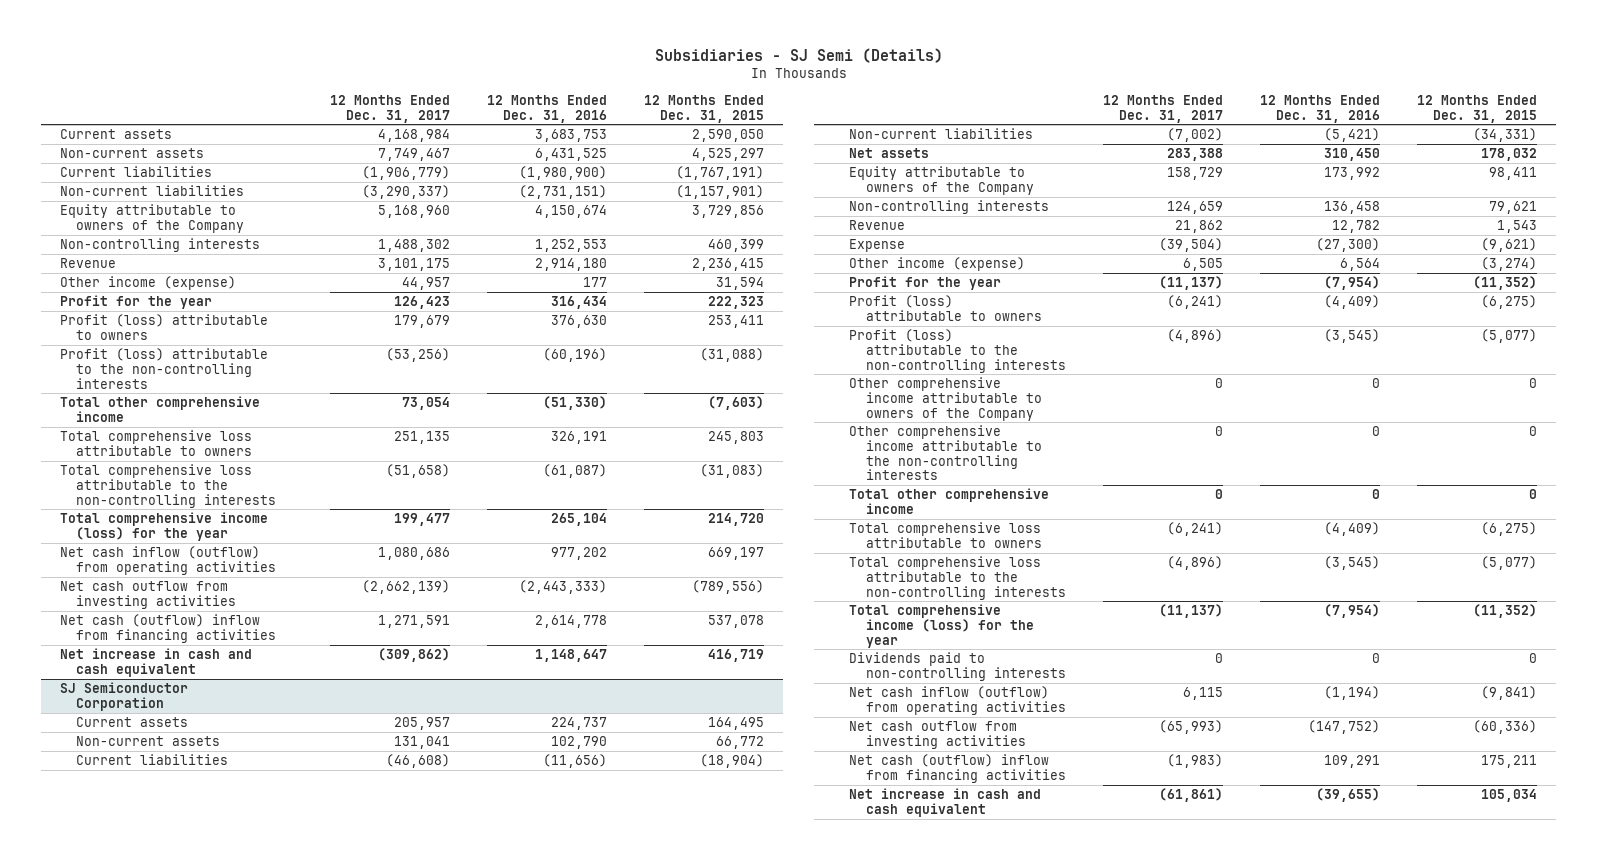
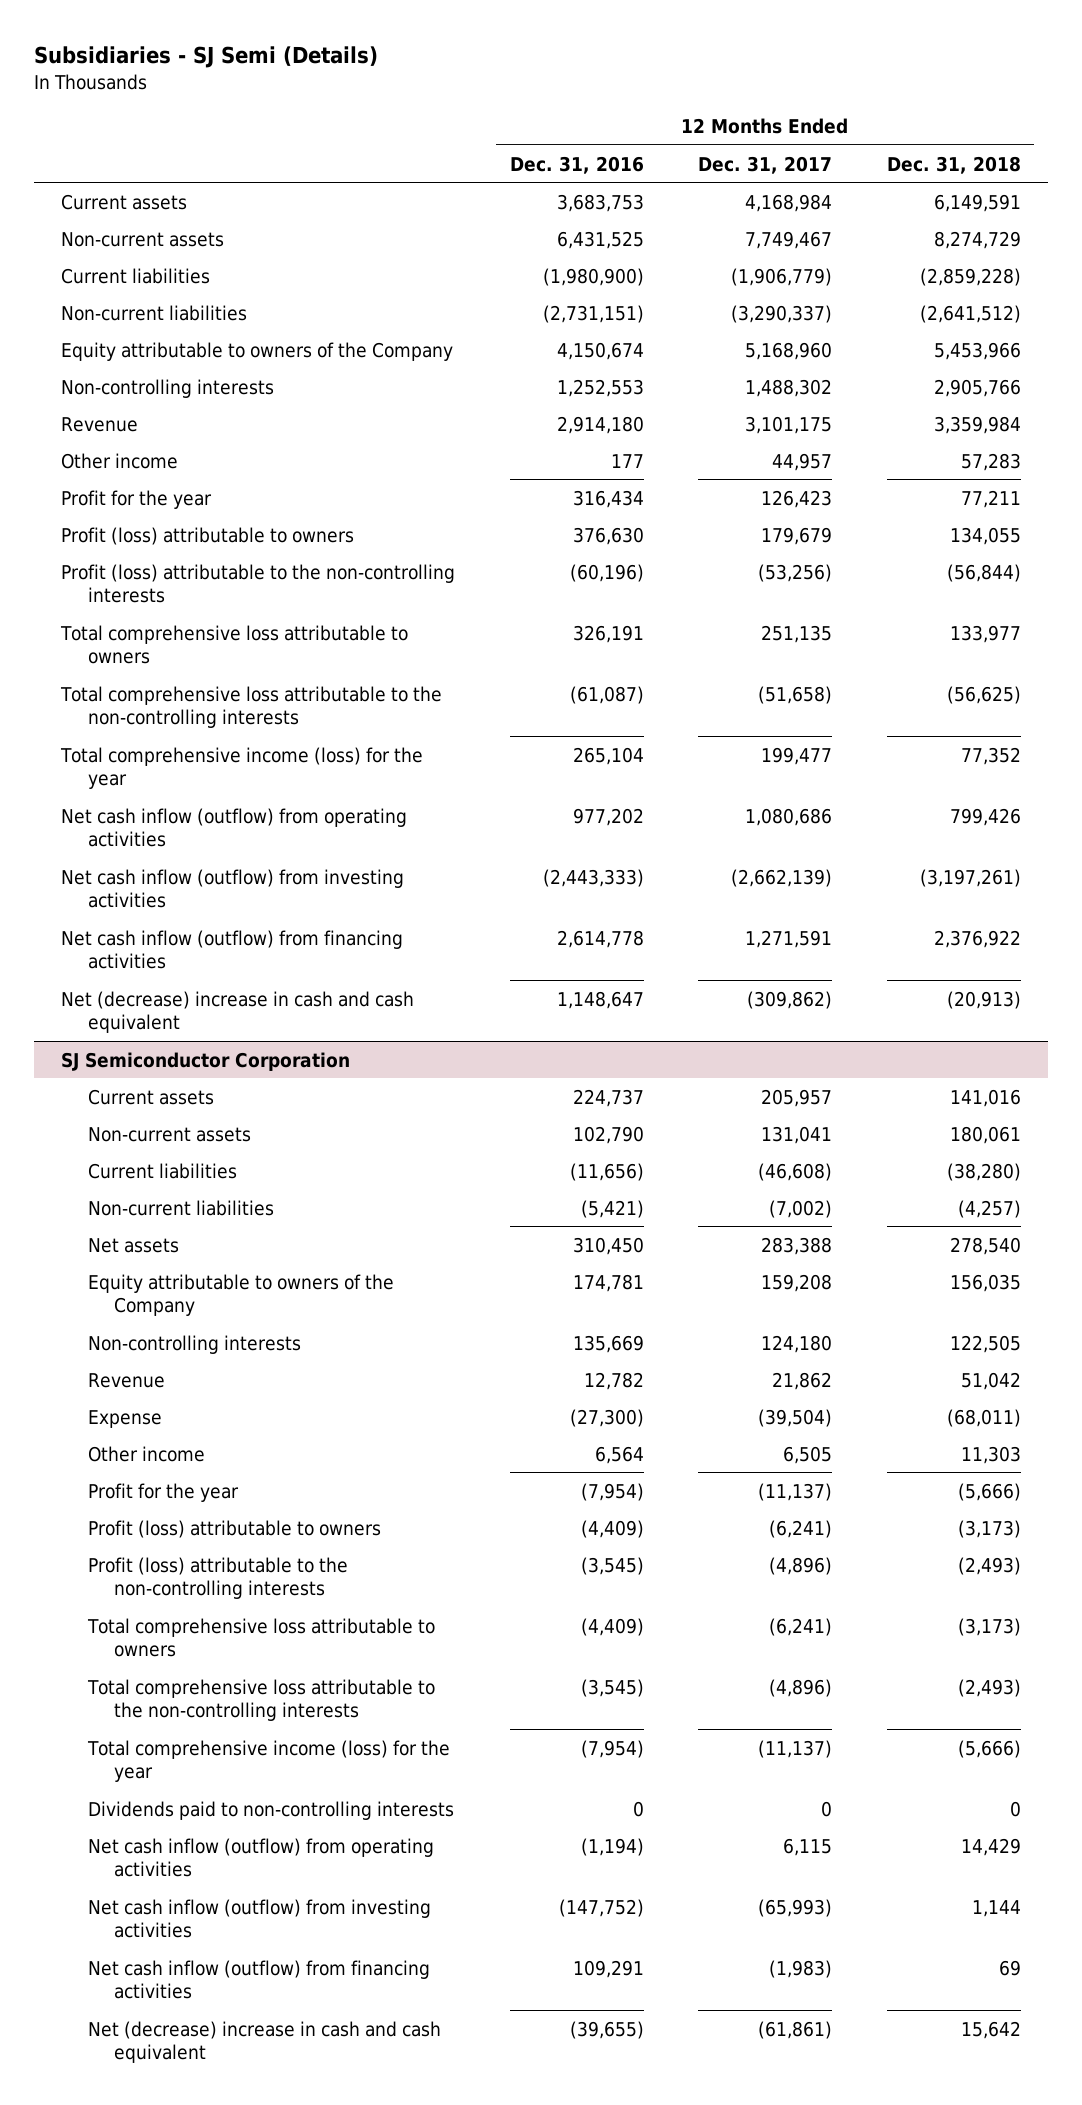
- | 12 Months Ended Dec. 31, 2017 | 12 Months Ended Dec. 31, 2016 | 12 Months Ended Dec. 31, 2015
+ | 12 Months Ended Dec. 31, 2016 | 12 Months Ended Dec. 31, 2017 | 12 Months Ended Dec. 31, 2018
- Other income (expense) | 44,957 | 177 | 31,594
+ Other income | 177 | 44,957 | 57,283
- Total other comprehensive income | 73,054 | (51,330) | (7,603)
- Net cash outflow from investing activities | (2,662,139) | (2,443,333) | (789,556)
- Net cash (outflow) inflow from financing activities | 1,271,591 | 2,614,778 | 537,078
- Net increase in cash and cash equivalent | (309,862) | 1,148,647 | 416,719
+ Net cash inflow (outflow) from investing activities | (2,443,333) | (2,662,139) | (3,197,261)
+ Net cash inflow (outflow) from financing activities | 2,614,778 | 1,271,591 | 2,376,922
+ Net (decrease) increase in cash and cash equivalent | 1,148,647 | (309,862) | (20,913)
@ SJ Semiconductor Corporation
- Equity attributable to owners of the Company | 158,729 | 173,992 | 98,411
- Non-controlling interests | 124,659 | 136,458 | 79,621
+ Equity attributable to owners of the Company | 174,781 | 159,208 | 156,035
+ Non-controlling interests | 135,669 | 124,180 | 122,505
- Other income (expense) | 6,505 | 6,564 | (3,274)
+ Other income | 6,564 | 6,505 | 11,303
- Other comprehensive income attributable to owners of the Company | 0 | 0 | 0
- Other comprehensive income attributable to the non-controlling interests | 0 | 0 | 0
- Total other comprehensive income | 0 | 0 | 0
- Net cash outflow from investing activities | (65,993) | (147,752) | (60,336)
- Net cash (outflow) inflow from financing activities | (1,983) | 109,291 | 175,211
- Net increase in cash and cash equivalent | (61,861) | (39,655) | 105,034
+ Net cash inflow (outflow) from investing activities | (147,752) | (65,993) | 1,144
+ Net cash inflow (outflow) from financing activities | 109,291 | (1,983) | 69
+ Net (decrease) increase in cash and cash equivalent | (39,655) | (61,861) | 15,642

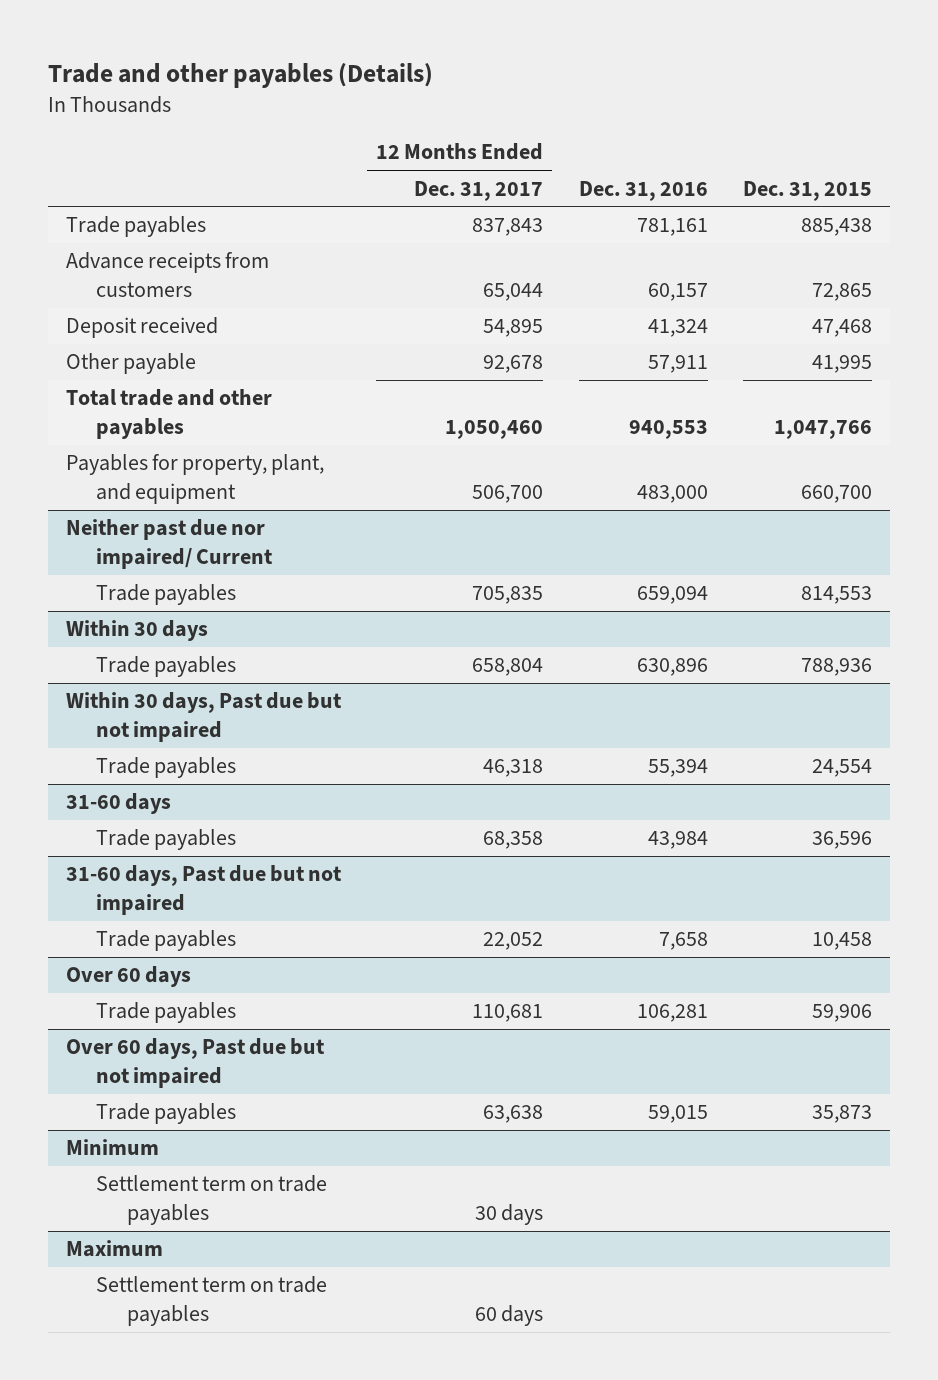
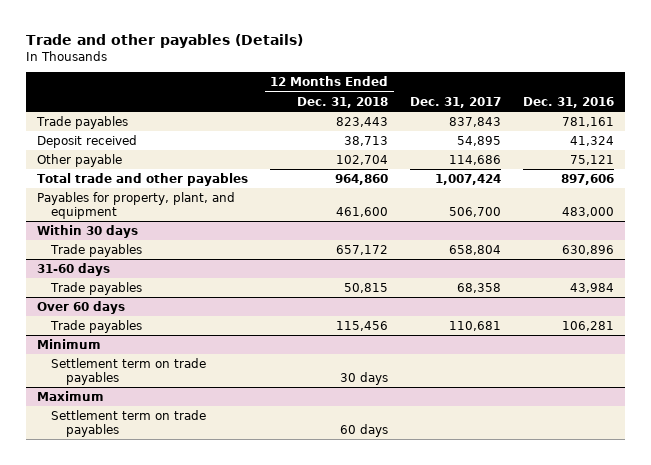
- | 12 Months Ended Dec. 31, 2017 | Dec. 31, 2016 | Dec. 31, 2015
+ | 12 Months Ended Dec. 31, 2018 | Dec. 31, 2017 | Dec. 31, 2016
- Advance receipts from customers | 65,044 | 60,157 | 72,865
- Other payable | 92,678 | 57,911 | 41,995
- Total trade and other payables | 1,050,460 | 940,553 | 1,047,766
+ Other payable | 102,704 | 114,686 | 75,121
+ Total trade and other payables | 964,860 | 1,007,424 | 897,606
- Neither past due nor impaired/ Current
- Trade payables | 705,835 | 659,094 | 814,553
- Within 30 days, Past due but not impaired
- Trade payables | 46,318 | 55,394 | 24,554
- 31-60 days, Past due but not impaired
- Trade payables | 22,052 | 7,658 | 10,458
- Over 60 days, Past due but not impaired
- Trade payables | 63,638 | 59,015 | 35,873

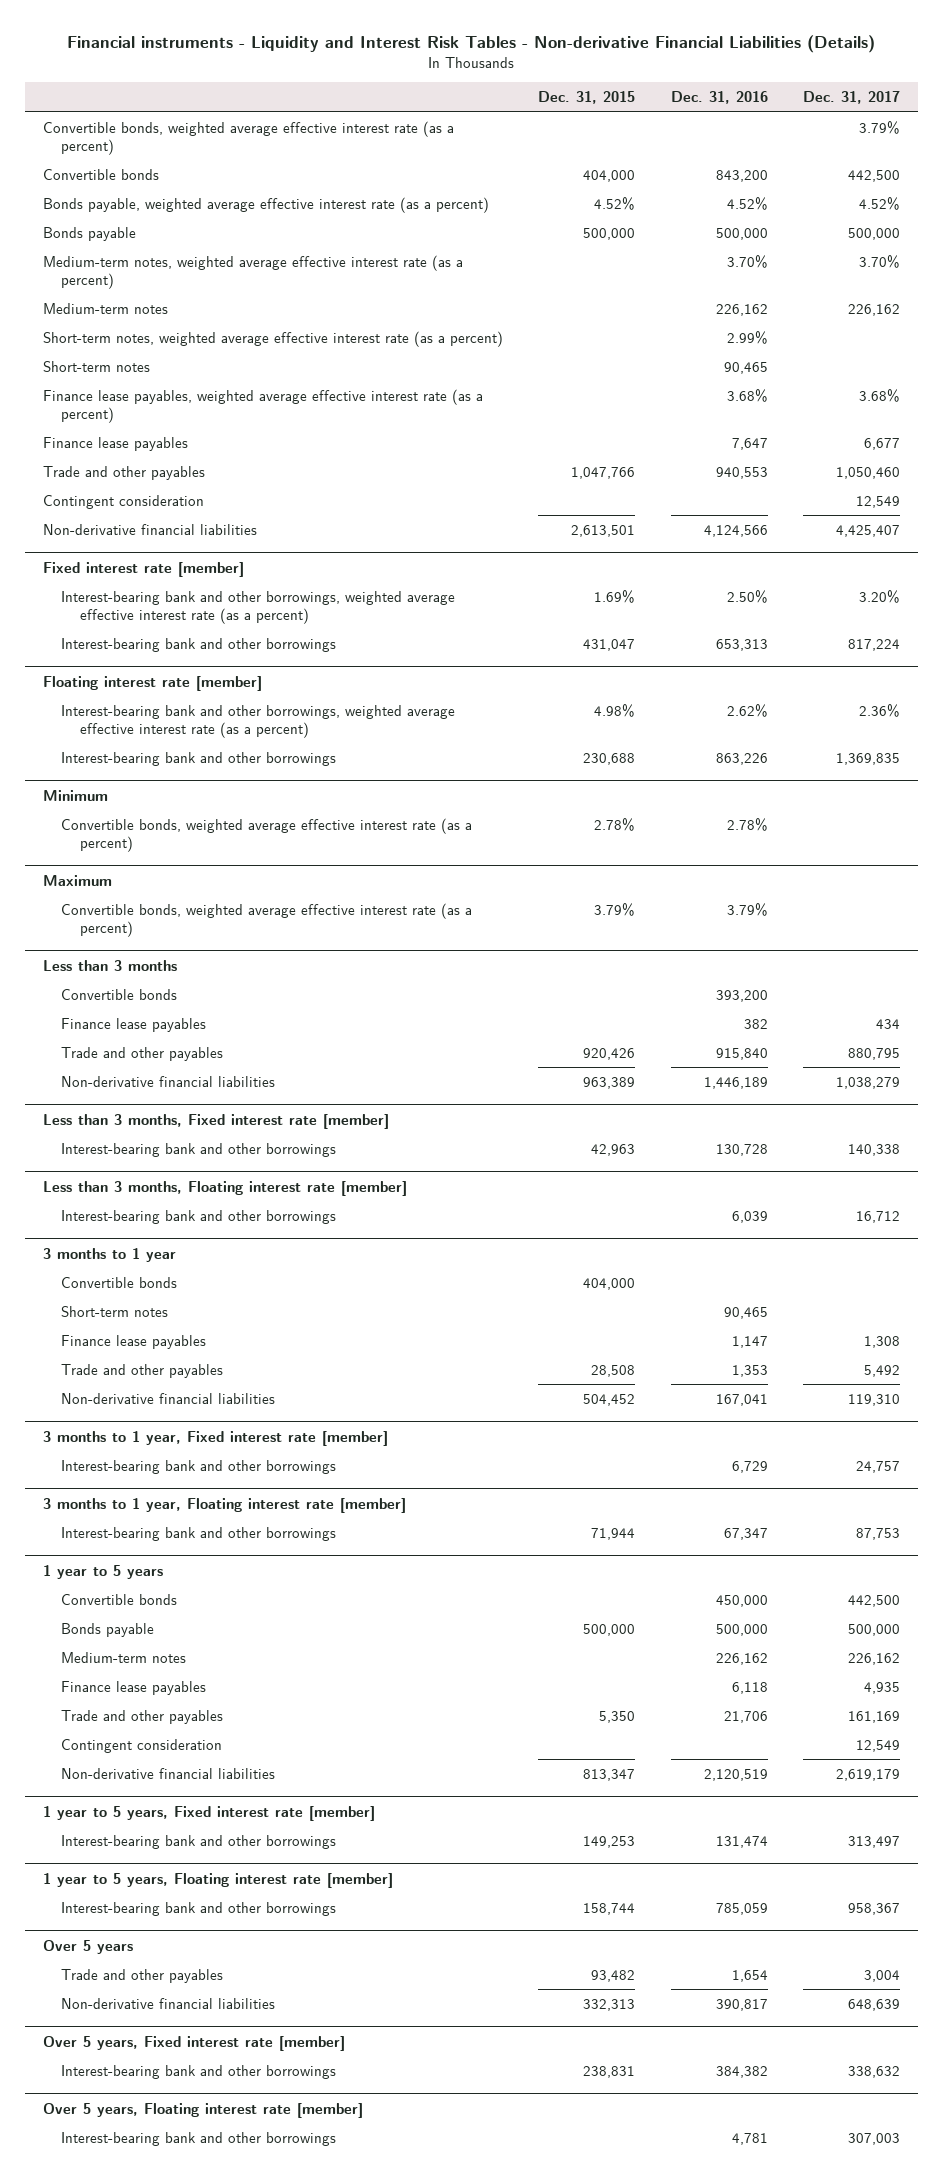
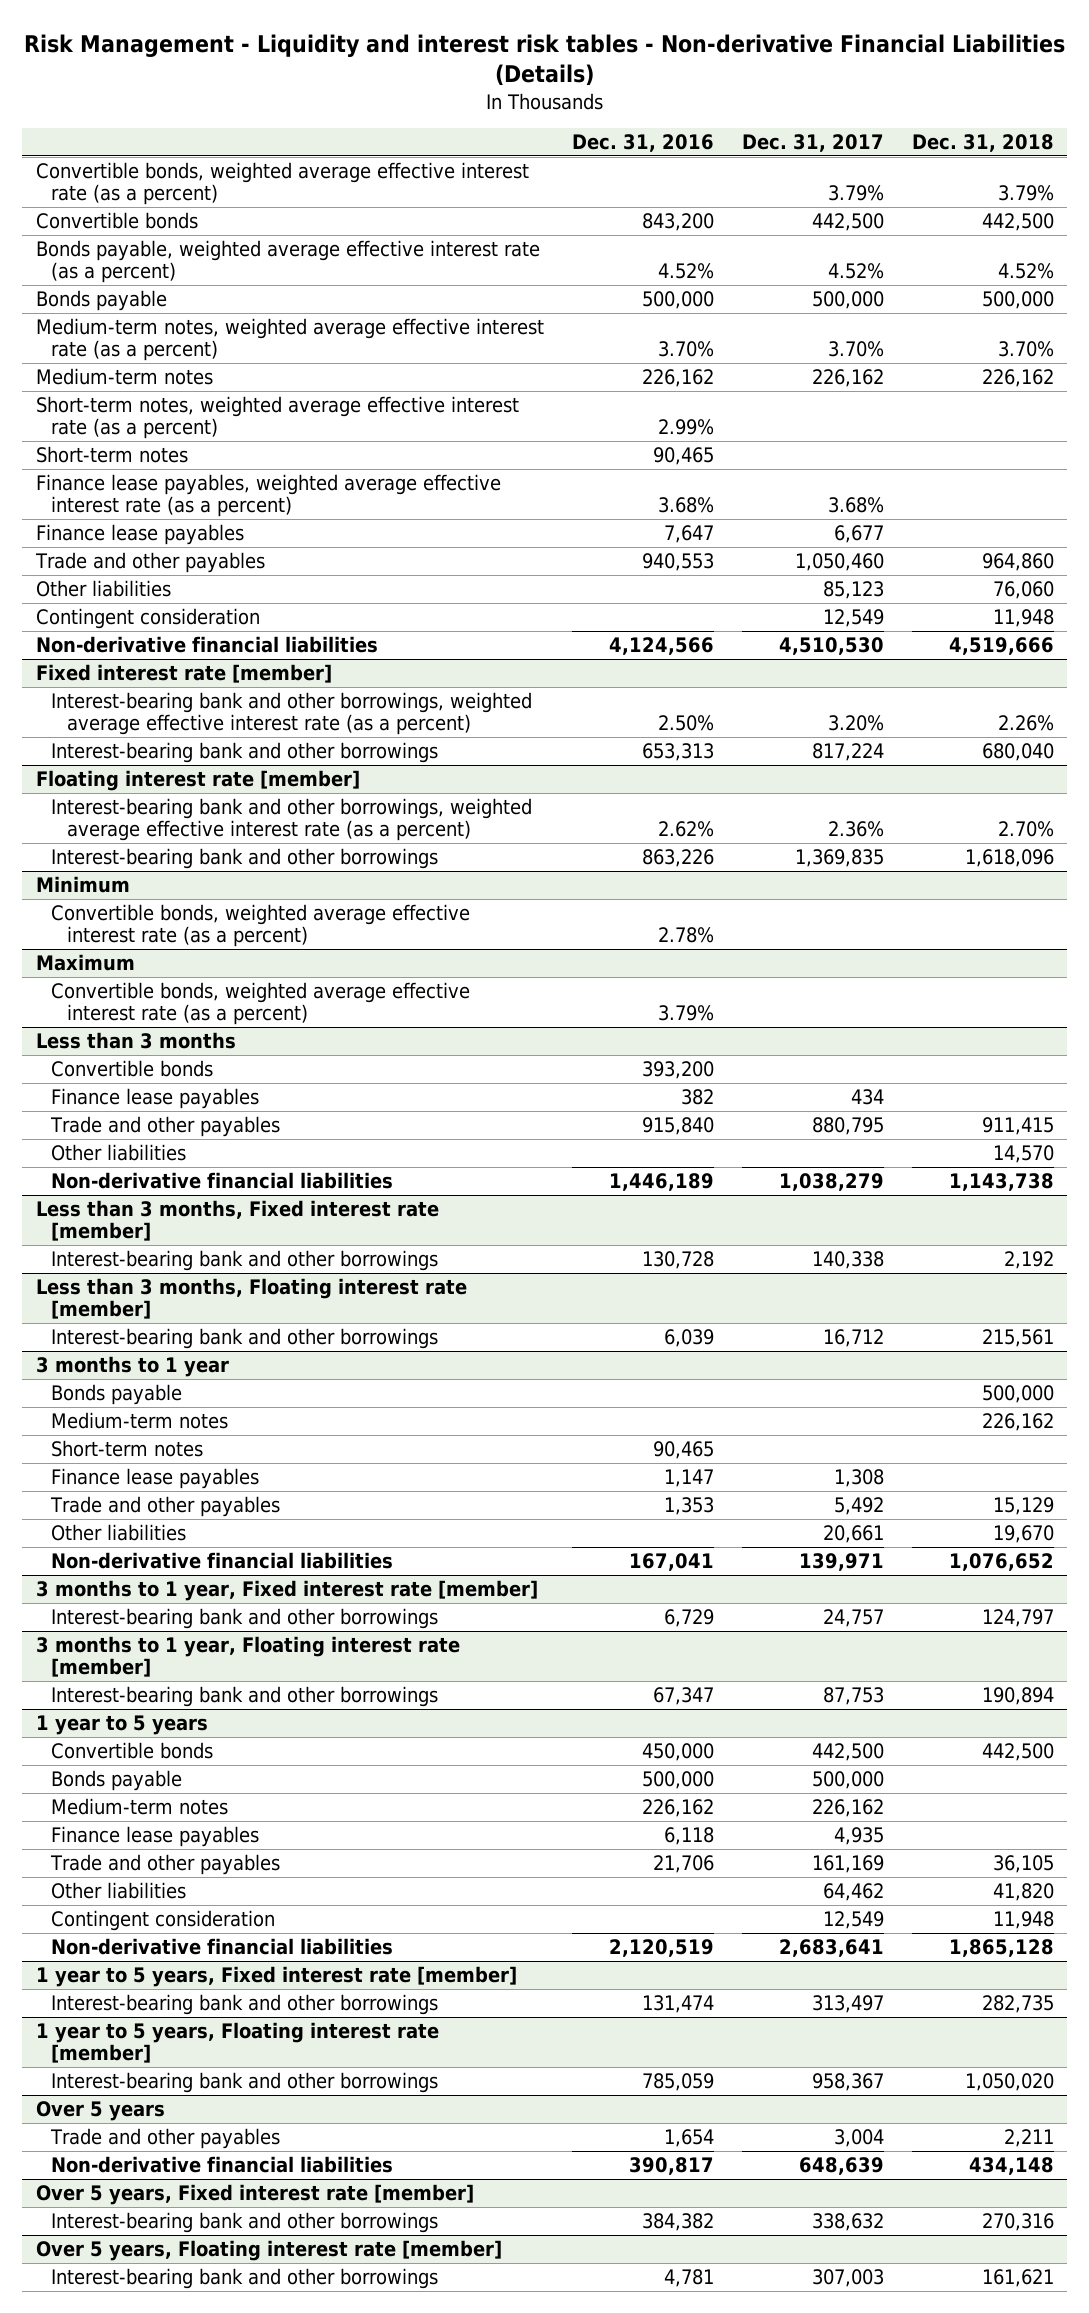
- Financial instruments - Liquidity and Interest Risk Tables - Non-derivative Financial Liabilities (Details)
+ Risk Management - Liquidity and interest risk tables - Non-derivative Financial Liabilities (Details)
- | Dec. 31, 2015 | Dec. 31, 2016 | Dec. 31, 2017
+ | Dec. 31, 2016 | Dec. 31, 2017 | Dec. 31, 2018
+ Other liabilities | | 85,123 | 76,060
- Non-derivative financial liabilities | 2,613,501 | 4,124,566 | 4,425,407
+ Non-derivative financial liabilities | 4,124,566 | 4,510,530 | 4,519,666
@ Less than 3 months
+ Other liabilities | | | 14,570
@ 3 months to 1 year
- Convertible bonds | 404,000 | |
+ Bonds payable | | | 500,000
+ Medium-term notes | | | 226,162
- Non-derivative financial liabilities | 504,452 | 167,041 | 119,310
+ Other liabilities | | 20,661 | 19,670
+ Non-derivative financial liabilities | 167,041 | 139,971 | 1,076,652
@ 1 year to 5 years
+ Other liabilities | | 64,462 | 41,820
- Non-derivative financial liabilities | 813,347 | 2,120,519 | 2,619,179
+ Non-derivative financial liabilities | 2,120,519 | 2,683,641 | 1,865,128

